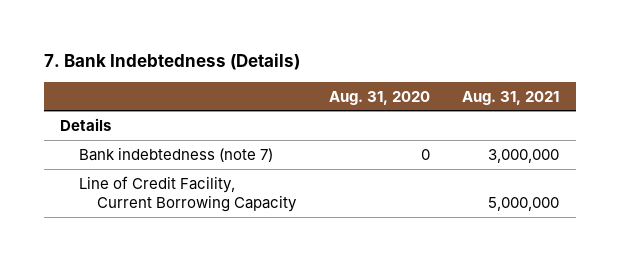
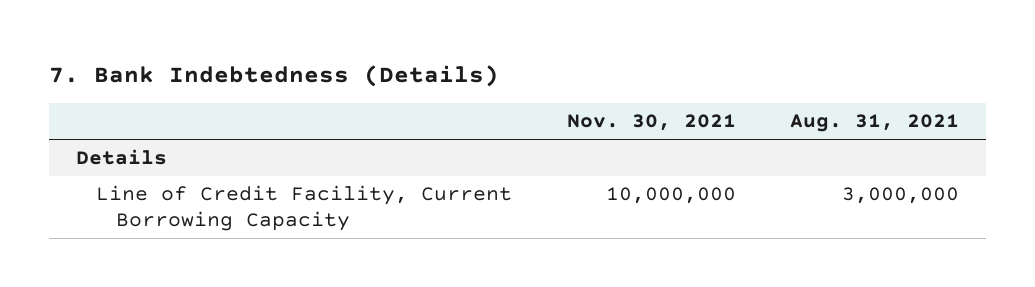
- | Aug. 31, 2020 | Aug. 31, 2021
+ | Nov. 30, 2021 | Aug. 31, 2021
- Bank indebtedness (note 7) | 0 | 3,000,000
- Line of Credit Facility, Current Borrowing Capacity | | 5,000,000
+ Line of Credit Facility, Current Borrowing Capacity | 10,000,000 | 3,000,000

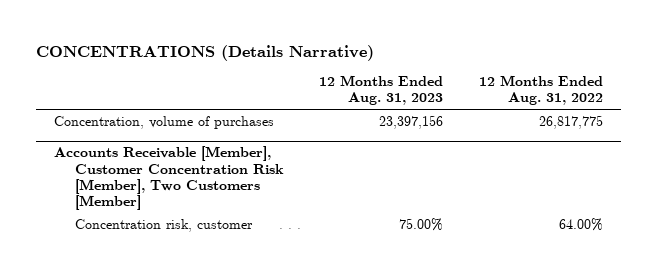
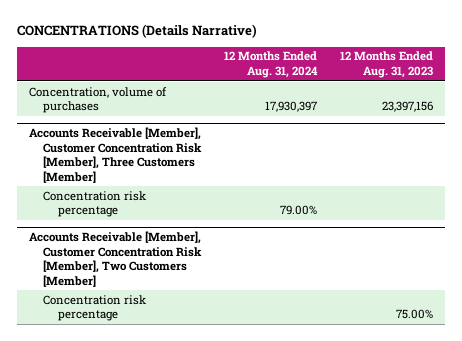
- | 12 Months Ended Aug. 31, 2023 | 12 Months Ended Aug. 31, 2022
+ | 12 Months Ended Aug. 31, 2024 | 12 Months Ended Aug. 31, 2023
+ Accounts Receivable [Member], Customer Concentration Risk [Member], Three Customers [Member]
+ Concentration risk percentage | 79.00% |
@ Accounts Receivable [Member], Customer Concentration Risk [Member], Two Customers [Member]
- Concentration risk, customer | 75.00% | 64.00%
+ Concentration risk percentage | | 75.00%

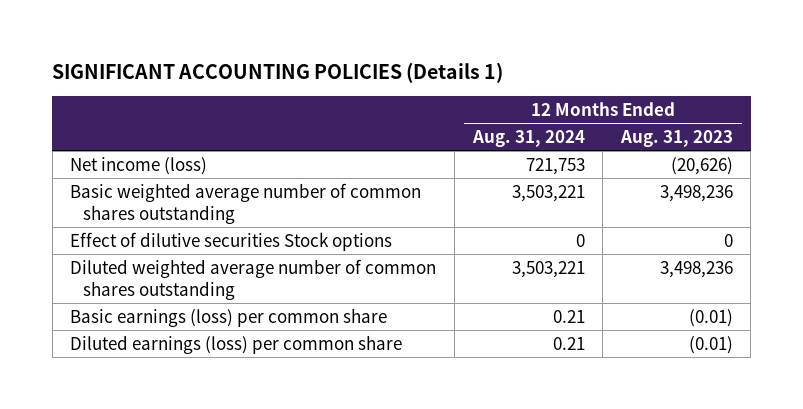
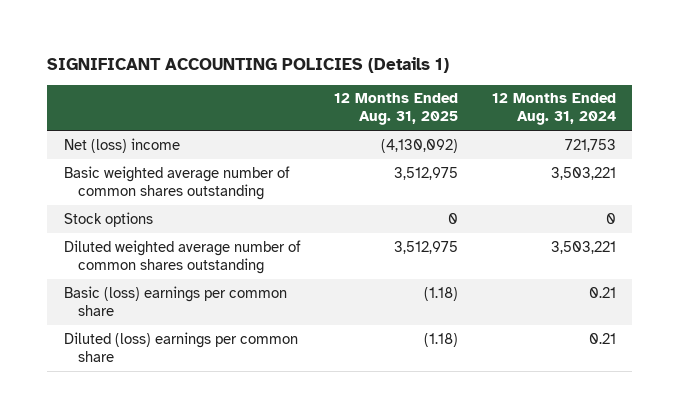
- | 12 Months Ended Aug. 31, 2024 | 12 Months Ended Aug. 31, 2023
+ | 12 Months Ended Aug. 31, 2025 | 12 Months Ended Aug. 31, 2024
- Net income (loss) | 721,753 | (20,626)
+ Net (loss) income | (4,130,092) | 721,753
- Effect of dilutive securities Stock options | 0 | 0
+ Stock options | 0 | 0
- Basic earnings (loss) per common share | 0.21 | (0.01)
- Diluted earnings (loss) per common share | 0.21 | (0.01)
+ Basic (loss) earnings per common share | (1.18) | 0.21
+ Diluted (loss) earnings per common share | (1.18) | 0.21

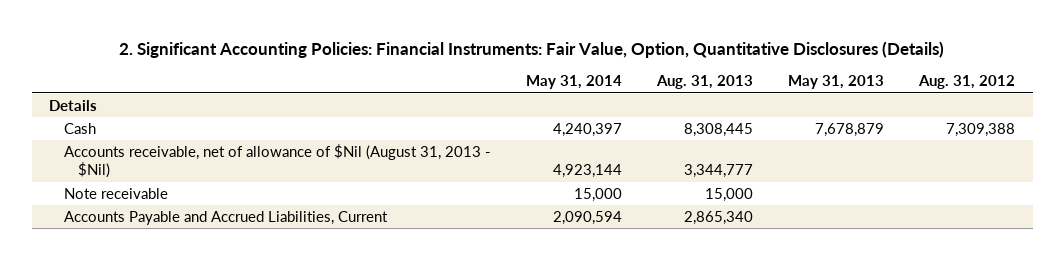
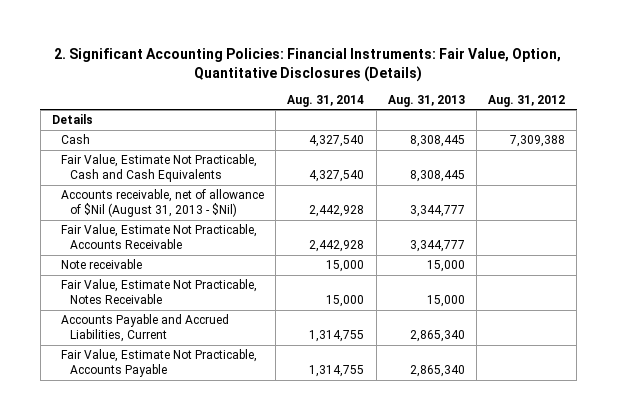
- | May 31, 2014 | Aug. 31, 2013 | May 31, 2013 | Aug. 31, 2012
+ | Aug. 31, 2014 | Aug. 31, 2013 | Aug. 31, 2012
+ Fair Value, Estimate Not Practicable, Cash and Cash Equivalents | 4,327,540 | 8,308,445 |
+ Fair Value, Estimate Not Practicable, Accounts Receivable | 2,442,928 | 3,344,777 |
+ Fair Value, Estimate Not Practicable, Notes Receivable | 15,000 | 15,000 |
+ Fair Value, Estimate Not Practicable, Accounts Payable | 1,314,755 | 2,865,340 |

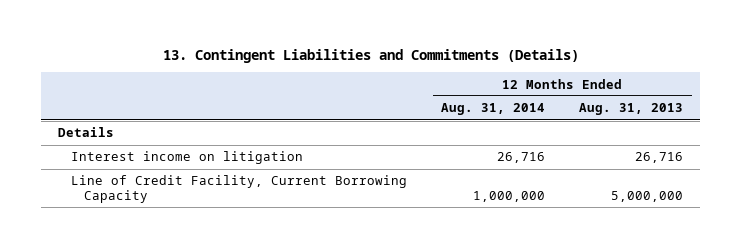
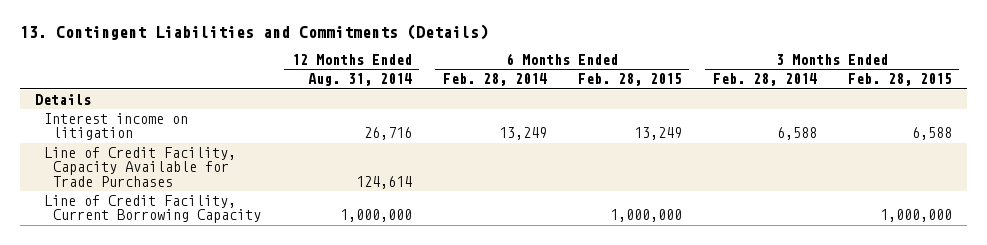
- | 12 Months Ended Aug. 31, 2014 | 12 Months Ended Aug. 31, 2013
+ | 12 Months Ended Aug. 31, 2014 | 6 Months Ended Feb. 28, 2014 | 6 Months Ended Feb. 28, 2015 | 3 Months Ended Feb. 28, 2014 | 3 Months Ended Feb. 28, 2015
+ Line of Credit Facility, Capacity Available for Trade Purchases | 124,614 | | | |

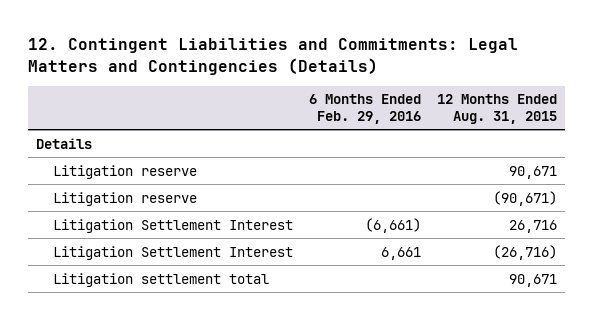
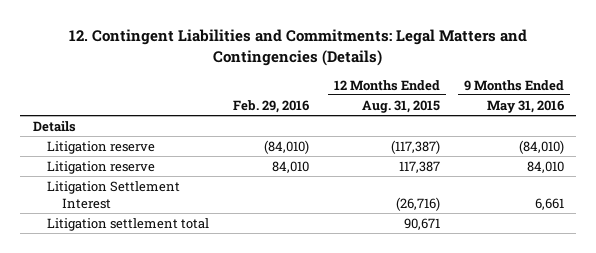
- | 6 Months Ended Feb. 29, 2016 | 12 Months Ended Aug. 31, 2015
+ | Feb. 29, 2016 | 12 Months Ended Aug. 31, 2015 | 9 Months Ended May 31, 2016
- Litigation reserve | | 90,671
- Litigation reserve | | (90,671)
- Litigation Settlement Interest | (6,661) | 26,716
+ Litigation reserve | (84,010) | (117,387) | (84,010)
+ Litigation reserve | 84,010 | 117,387 | 84,010

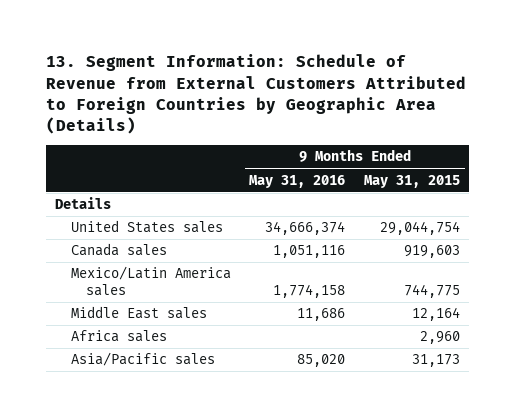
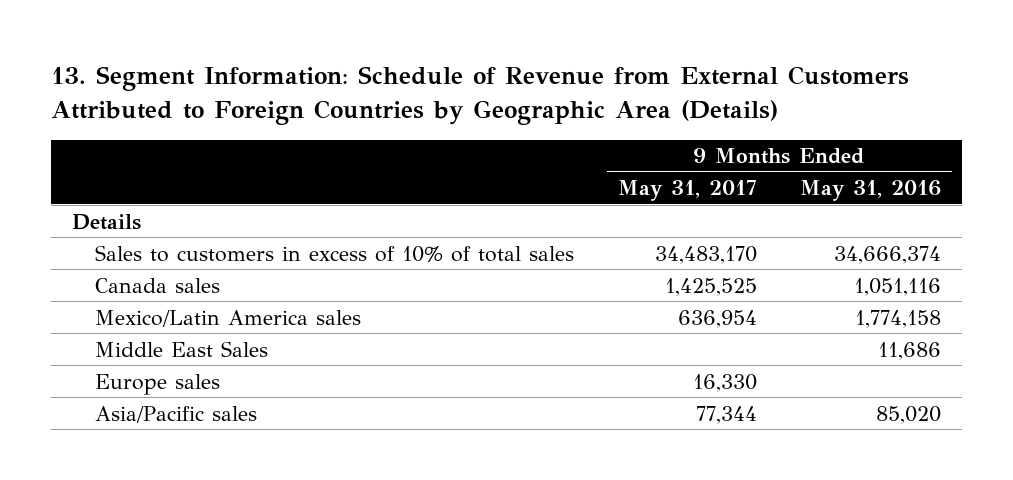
- | 9 Months Ended May 31, 2016 | 9 Months Ended May 31, 2015
+ | 9 Months Ended May 31, 2017 | 9 Months Ended May 31, 2016
- United States sales | 34,666,374 | 29,044,754
+ Sales to customers in excess of 10% of total sales | 34,483,170 | 34,666,374
- Middle East sales | 11,686 | 12,164
- Africa sales | | 2,960
+ Middle East Sales | | 11,686
+ Europe sales | 16,330 |

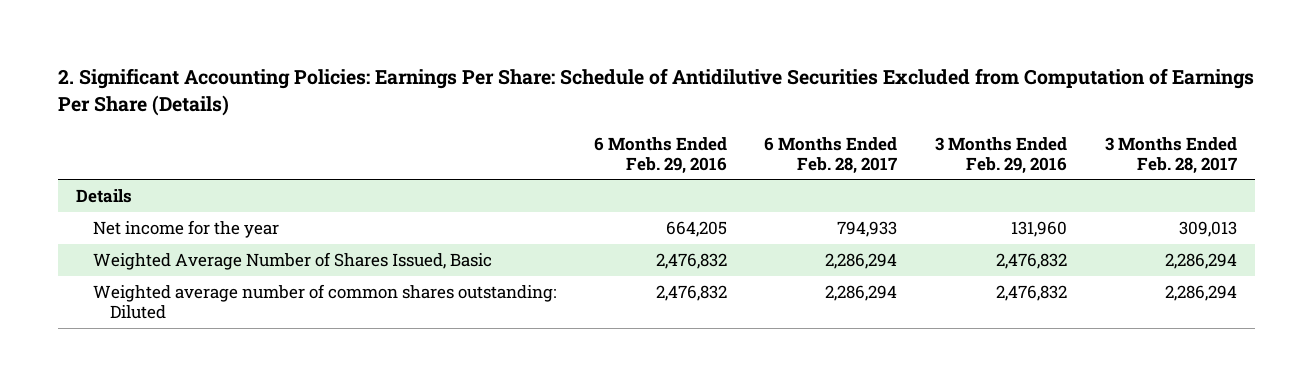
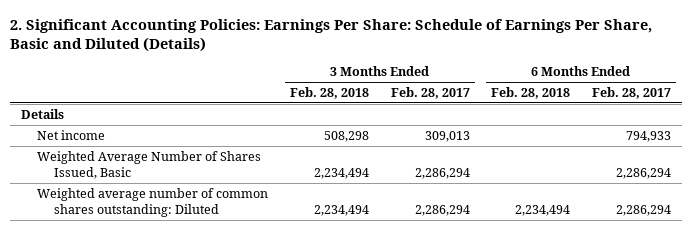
- 2. Significant Accounting Policies: Earnings Per Share: Schedule of Antidilutive Securities Excluded from Computation of Earnings Per Share (Details)
+ 2. Significant Accounting Policies: Earnings Per Share: Schedule of Earnings Per Share, Basic and Diluted (Details)
- | 6 Months Ended Feb. 29, 2016 | 6 Months Ended Feb. 28, 2017 | 3 Months Ended Feb. 29, 2016 | 3 Months Ended Feb. 28, 2017
+ | 3 Months Ended Feb. 28, 2018 | 3 Months Ended Feb. 28, 2017 | 6 Months Ended Feb. 28, 2018 | 6 Months Ended Feb. 28, 2017
- Net income for the year | 664,205 | 794,933 | 131,960 | 309,013
+ Net income | 508,298 | 309,013 | | 794,933

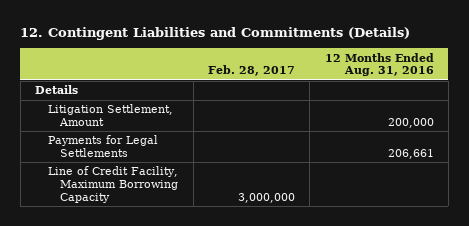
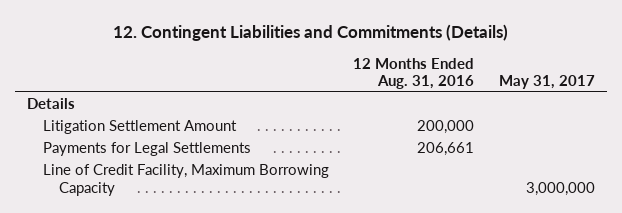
- | Feb. 28, 2017 | 12 Months Ended Aug. 31, 2016
+ | 12 Months Ended Aug. 31, 2016 | May 31, 2017
- Litigation Settlement, Amount | | 200,000
+ Litigation Settlement Amount | 200,000 |

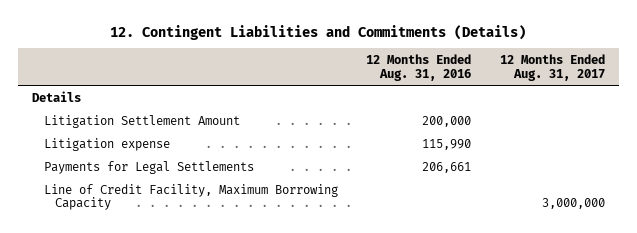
- | 12 Months Ended Aug. 31, 2016 | May 31, 2017
+ | 12 Months Ended Aug. 31, 2016 | 12 Months Ended Aug. 31, 2017
+ Litigation expense | 115,990 |

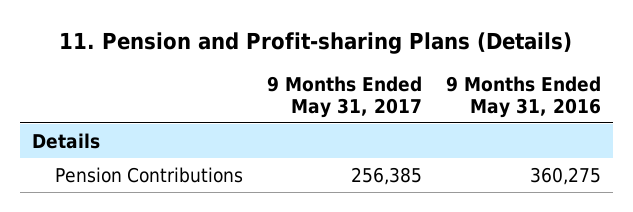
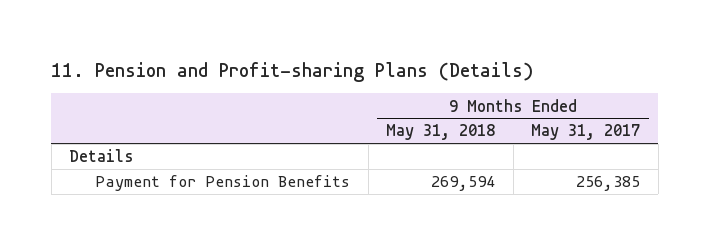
- | 9 Months Ended May 31, 2017 | 9 Months Ended May 31, 2016
+ | 9 Months Ended May 31, 2018 | 9 Months Ended May 31, 2017
- Pension Contributions | 256,385 | 360,275
+ Payment for Pension Benefits | 269,594 | 256,385

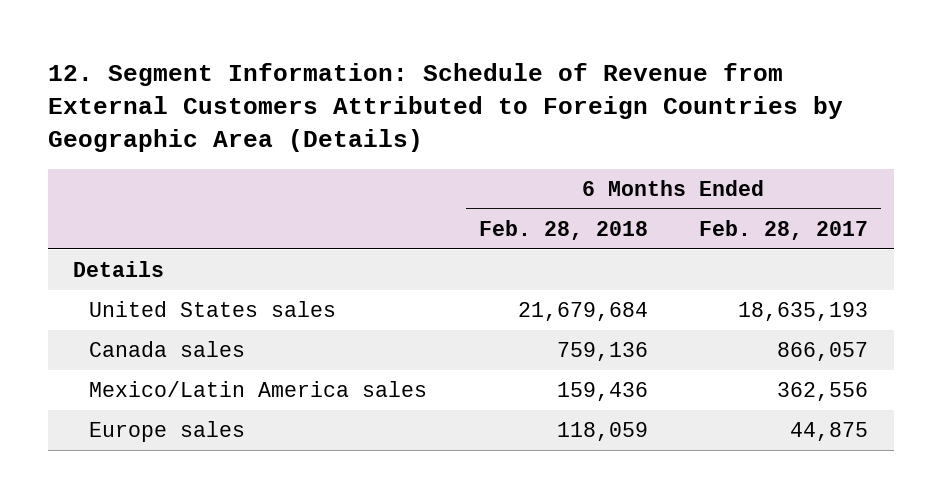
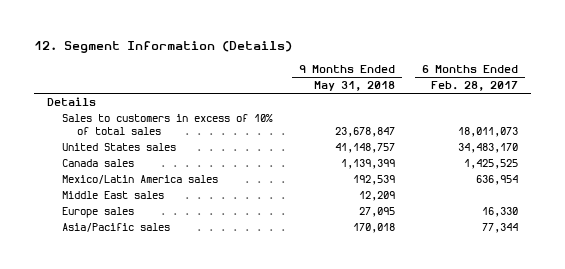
- 12. Segment Information: Schedule of Revenue from External Customers Attributed to Foreign Countries by Geographic Area (Details)
+ 12. Segment Information (Details)
- | 6 Months Ended Feb. 28, 2018 | 6 Months Ended Feb. 28, 2017
+ | 9 Months Ended May 31, 2018 | 6 Months Ended Feb. 28, 2017
- United States sales | 21,679,684 | 18,635,193
- Canada sales | 759,136 | 866,057
- Mexico/Latin America sales | 159,436 | 362,556
- Europe sales | 118,059 | 44,875
+ Sales to customers in excess of 10% of total sales | 23,678,847 | 18,011,073
+ United States sales | 41,148,757 | 34,483,170
+ Canada sales | 1,139,399 | 1,425,525
+ Mexico/Latin America sales | 192,539 | 636,954
+ Middle East sales | 12,209 |
+ Europe sales | 27,095 | 16,330
+ Asia/Pacific sales | 170,018 | 77,344

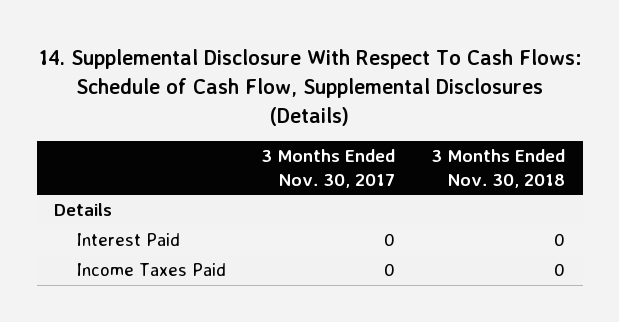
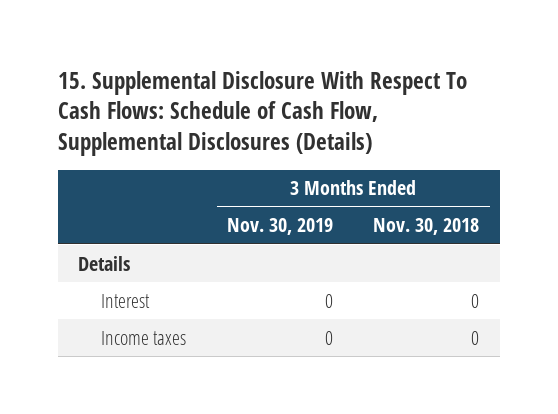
- 14. Supplemental Disclosure With Respect To Cash Flows: Schedule of Cash Flow, Supplemental Disclosures (Details)
+ 15. Supplemental Disclosure With Respect To Cash Flows: Schedule of Cash Flow, Supplemental Disclosures (Details)
- | 3 Months Ended Nov. 30, 2017 | 3 Months Ended Nov. 30, 2018
+ | 3 Months Ended Nov. 30, 2019 | 3 Months Ended Nov. 30, 2018
- Interest Paid | 0 | 0
- Income Taxes Paid | 0 | 0
+ Interest | 0 | 0
+ Income taxes | 0 | 0

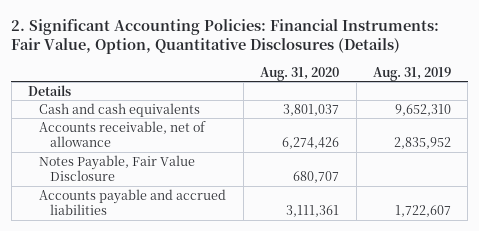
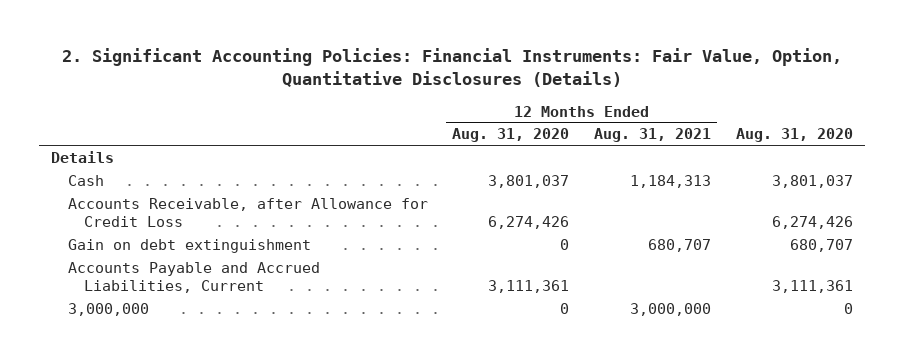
- | Aug. 31, 2020 | Aug. 31, 2019
+ | 12 Months Ended Aug. 31, 2020 | 12 Months Ended Aug. 31, 2021 | Aug. 31, 2020
- Cash and cash equivalents | 3,801,037 | 9,652,310
- Accounts receivable, net of allowance | 6,274,426 | 2,835,952
- Notes Payable, Fair Value Disclosure | 680,707 |
- Accounts payable and accrued liabilities | 3,111,361 | 1,722,607
+ Cash | 3,801,037 | 1,184,313 | 3,801,037
+ Accounts Receivable, after Allowance for Credit Loss | 6,274,426 | | 6,274,426
+ Gain on debt extinguishment | 0 | 680,707 | 680,707
+ Accounts Payable and Accrued Liabilities, Current | 3,111,361 | | 3,111,361
+ 3,000,000 | 0 | 3,000,000 | 0

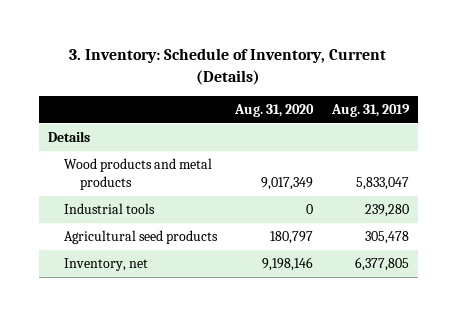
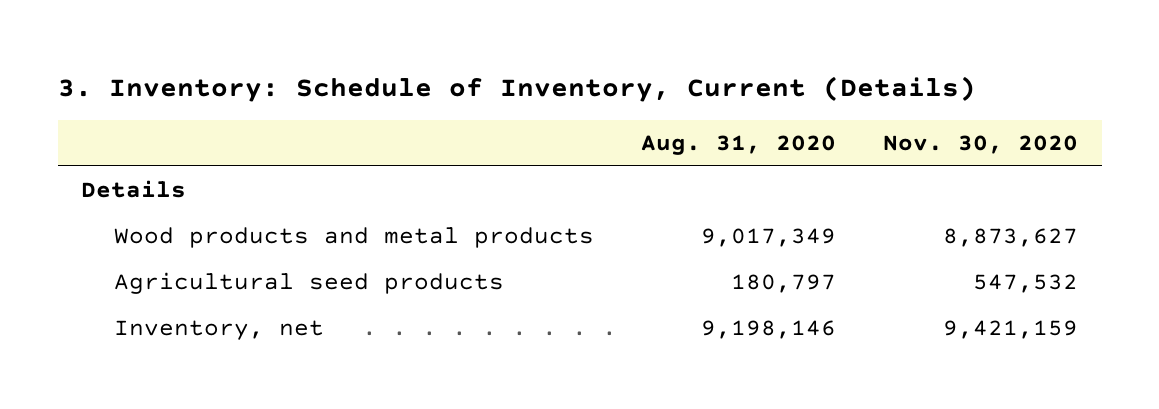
- | Aug. 31, 2020 | Aug. 31, 2019
+ | Aug. 31, 2020 | Nov. 30, 2020
- Industrial tools | 0 | 239,280

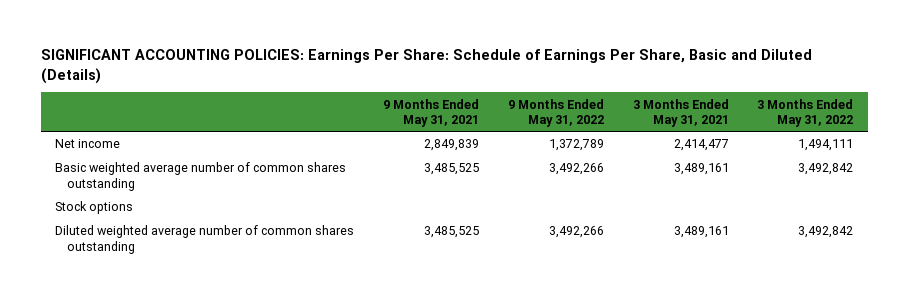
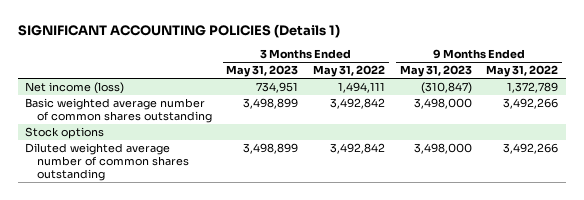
- SIGNIFICANT ACCOUNTING POLICIES: Earnings Per Share: Schedule of Earnings Per Share, Basic and Diluted (Details)
+ SIGNIFICANT ACCOUNTING POLICIES (Details 1)
- | 9 Months Ended May 31, 2021 | 9 Months Ended May 31, 2022 | 3 Months Ended May 31, 2021 | 3 Months Ended May 31, 2022
+ | 3 Months Ended May 31, 2023 | 3 Months Ended May 31, 2022 | 9 Months Ended May 31, 2023 | 9 Months Ended May 31, 2022
- Net income | 2,849,839 | 1,372,789 | 2,414,477 | 1,494,111
+ Net income (loss) | 734,951 | 1,494,111 | (310,847) | 1,372,789

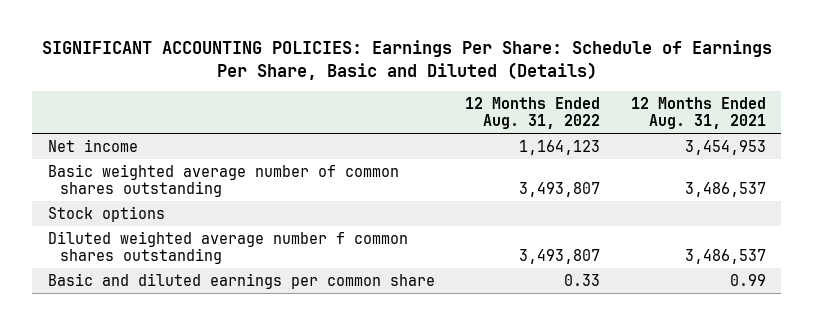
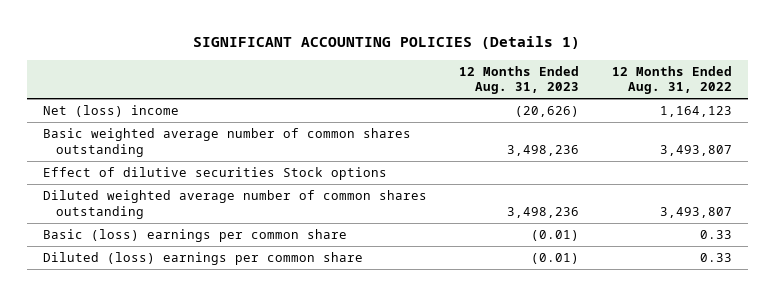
- SIGNIFICANT ACCOUNTING POLICIES: Earnings Per Share: Schedule of Earnings Per Share, Basic and Diluted (Details)
+ SIGNIFICANT ACCOUNTING POLICIES (Details 1)
- | 12 Months Ended Aug. 31, 2022 | 12 Months Ended Aug. 31, 2021
+ | 12 Months Ended Aug. 31, 2023 | 12 Months Ended Aug. 31, 2022
- Net income | 1,164,123 | 3,454,953
+ Net (loss) income | (20,626) | 1,164,123
- Stock options
- Diluted weighted average number f common shares outstanding | 3,493,807 | 3,486,537
- Basic and diluted earnings per common share | 0.33 | 0.99
+ Effect of dilutive securities Stock options
+ Diluted weighted average number of common shares outstanding | 3,498,236 | 3,493,807
+ Basic (loss) earnings per common share | (0.01) | 0.33
+ Diluted (loss) earnings per common share | (0.01) | 0.33

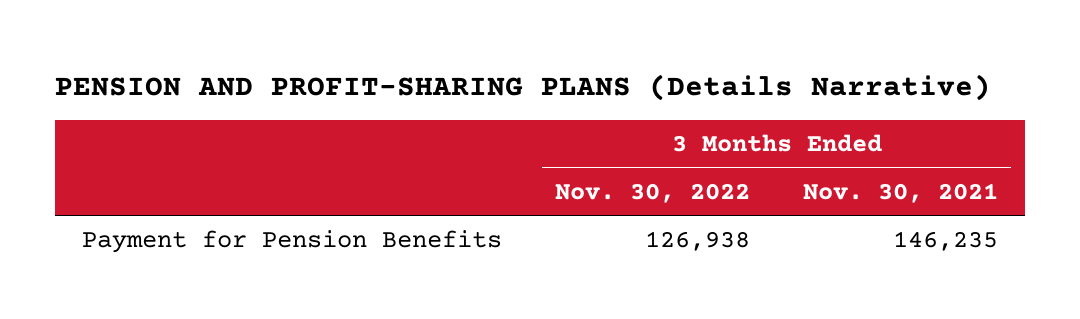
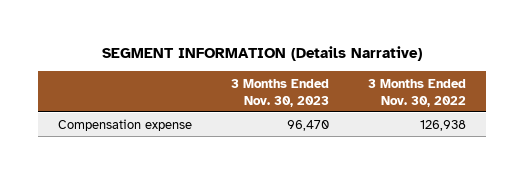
- PENSION AND PROFIT-SHARING PLANS (Details Narrative)
+ SEGMENT INFORMATION (Details Narrative)
- | 3 Months Ended Nov. 30, 2022 | 3 Months Ended Nov. 30, 2021
+ | 3 Months Ended Nov. 30, 2023 | 3 Months Ended Nov. 30, 2022
- Payment for Pension Benefits | 126,938 | 146,235
+ Compensation expense | 96,470 | 126,938

